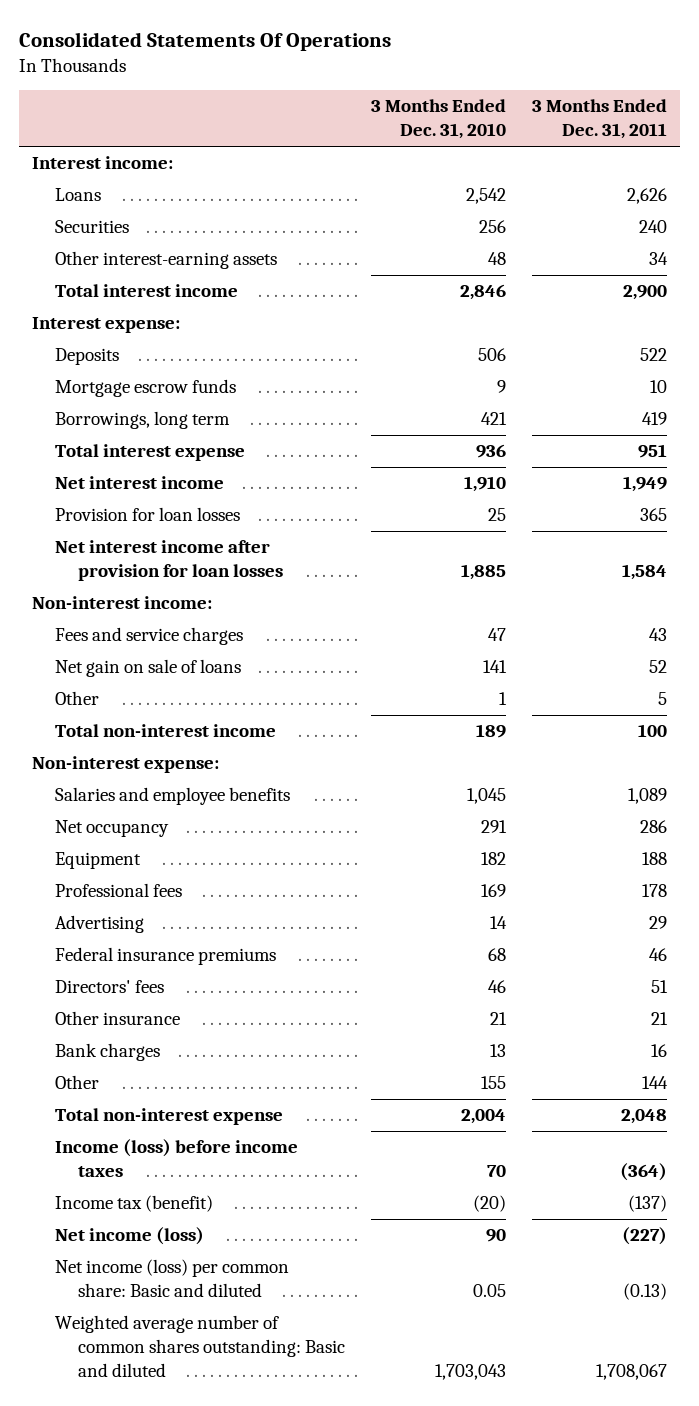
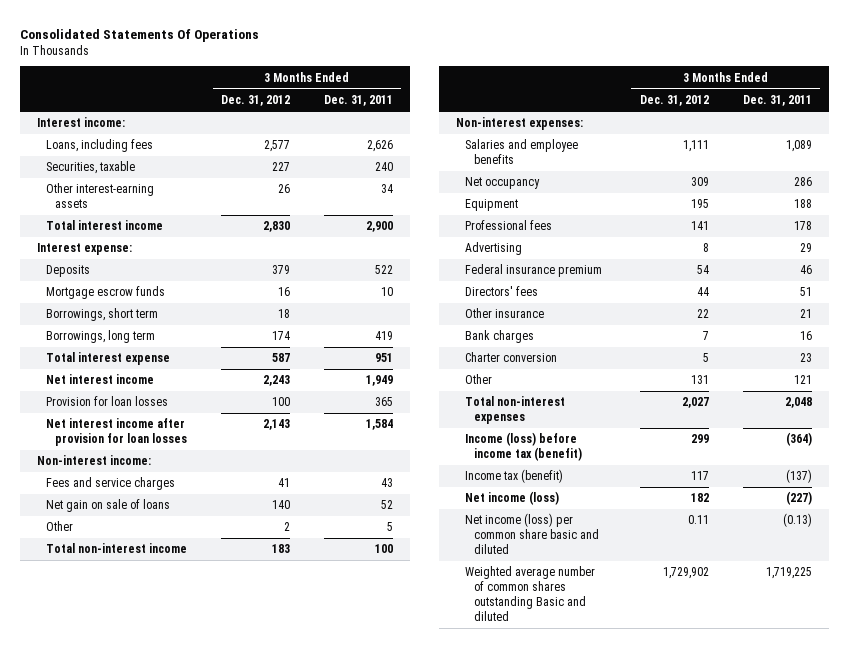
- | 3 Months Ended Dec. 31, 2010 | 3 Months Ended Dec. 31, 2011
+ | 3 Months Ended Dec. 31, 2012 | 3 Months Ended Dec. 31, 2011
- Loans | 2,542 | 2,626
- Securities | 256 | 240
+ Loans, including fees | 2,577 | 2,626
+ Securities, taxable | 227 | 240
+ Borrowings, short term | 18 |
- Non-interest expense:
+ Non-interest expenses:
- Federal insurance premiums | 68 | 46
+ Federal insurance premium | 54 | 46
- Other | 155 | 144
- Total non-interest expense | 2,004 | 2,048
- Income (loss) before income taxes | 70 | (364)
+ Charter conversion | 5 | 23
+ Other | 131 | 121
+ Total non-interest expenses | 2,027 | 2,048
+ Income (loss) before income tax (benefit) | 299 | (364)
- Net income (loss) per common share: Basic and diluted | 0.05 | (0.13)
- Weighted average number of common shares outstanding: Basic and diluted | 1,703,043 | 1,708,067
+ Net income (loss) per common share basic and diluted | 0.11 | (0.13)
+ Weighted average number of common shares outstanding Basic and diluted | 1,729,902 | 1,719,225

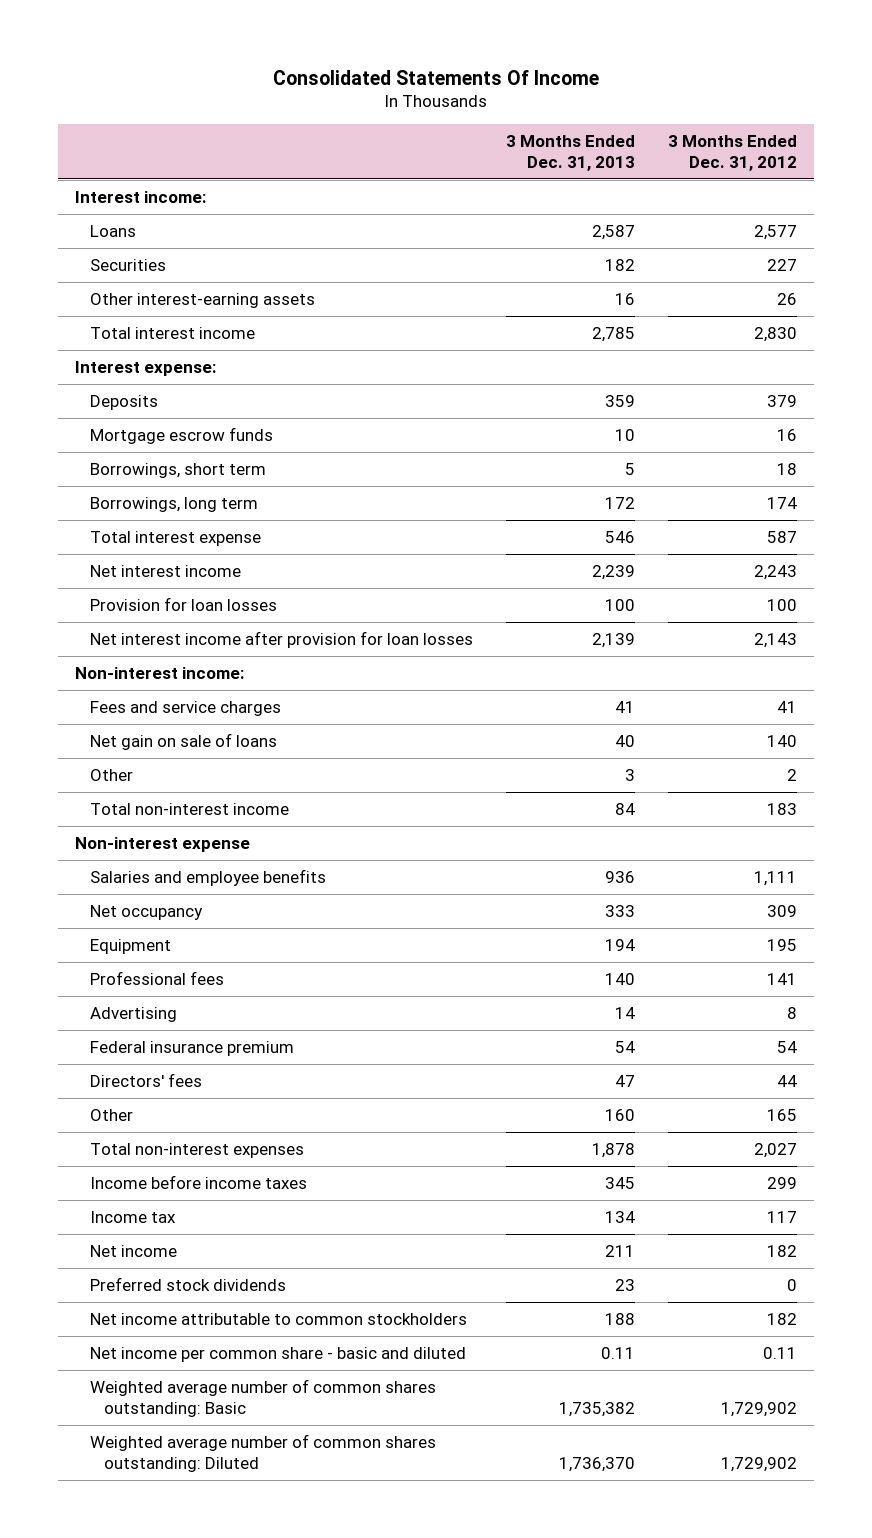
- Consolidated Statements Of Operations
+ Consolidated Statements Of Income
- | 3 Months Ended Dec. 31, 2012 | 3 Months Ended Dec. 31, 2011
+ | 3 Months Ended Dec. 31, 2013 | 3 Months Ended Dec. 31, 2012
- Loans, including fees | 2,577 | 2,626
- Securities, taxable | 227 | 240
+ Loans | 2,587 | 2,577
+ Securities | 182 | 227
- Non-interest expenses:
+ Non-interest expense
- Other insurance | 22 | 21
- Bank charges | 7 | 16
- Charter conversion | 5 | 23
- Other | 131 | 121
+ Other | 160 | 165
- Income (loss) before income tax (benefit) | 299 | (364)
- Income tax (benefit) | 117 | (137)
- Net income (loss) | 182 | (227)
- Net income (loss) per common share basic and diluted | 0.11 | (0.13)
- Weighted average number of common shares outstanding Basic and diluted | 1,729,902 | 1,719,225
+ Income before income taxes | 345 | 299
+ Income tax | 134 | 117
+ Net income | 211 | 182
+ Preferred stock dividends | 23 | 0
+ Net income attributable to common stockholders | 188 | 182
+ Net income per common share - basic and diluted | 0.11 | 0.11
+ Weighted average number of common shares outstanding: Basic | 1,735,382 | 1,729,902
+ Weighted average number of common shares outstanding: Diluted | 1,736,370 | 1,729,902

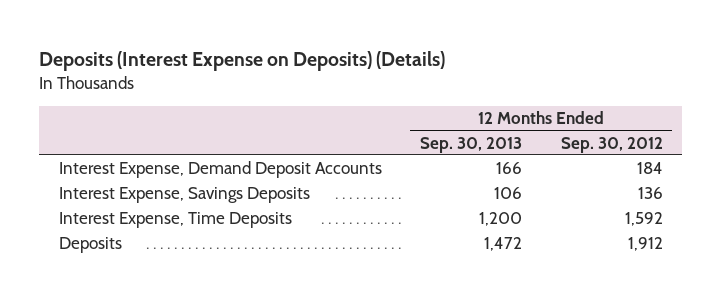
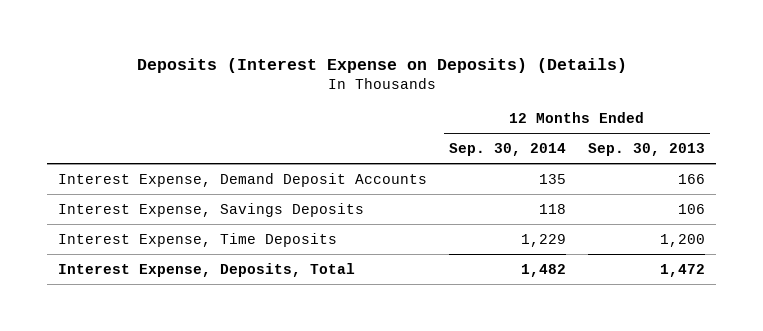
- | 12 Months Ended Sep. 30, 2013 | 12 Months Ended Sep. 30, 2012
+ | 12 Months Ended Sep. 30, 2014 | 12 Months Ended Sep. 30, 2013
- Deposits | 1,472 | 1,912
+ Interest Expense, Deposits, Total | 1,482 | 1,472

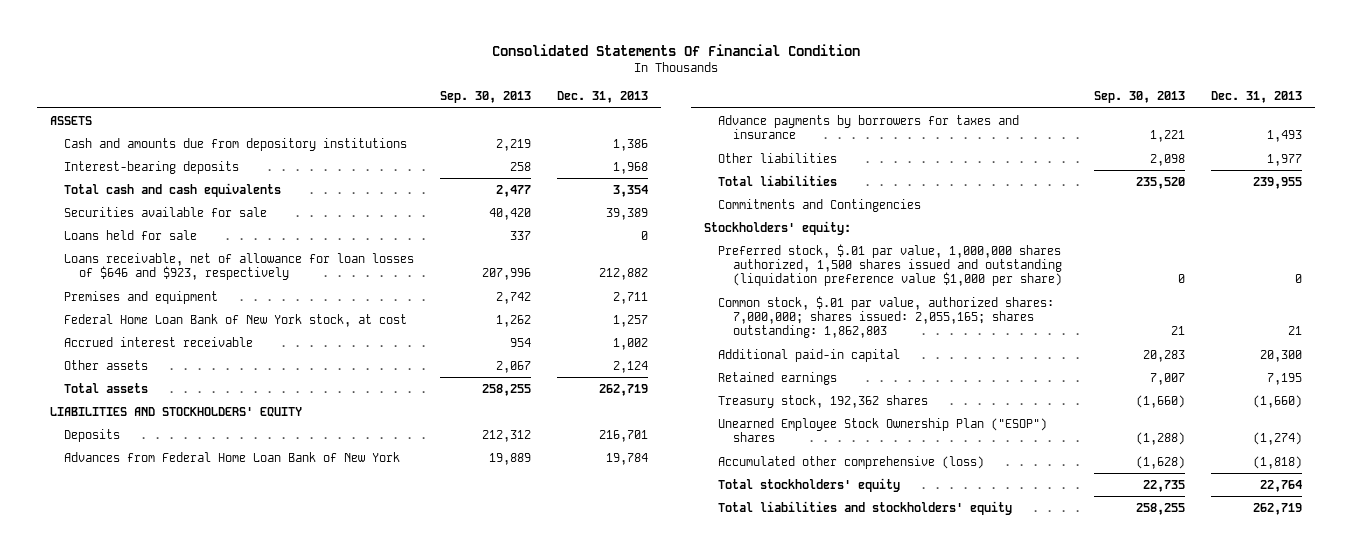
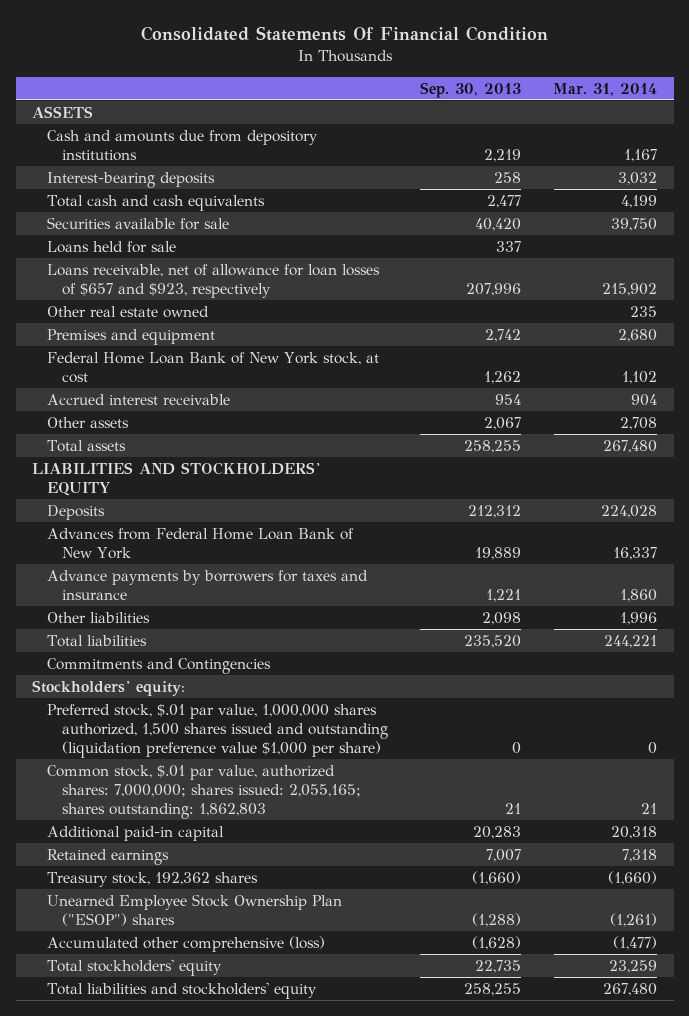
- | Sep. 30, 2013 | Dec. 31, 2013
+ | Sep. 30, 2013 | Mar. 31, 2014
- Loans receivable, net of allowance for loan losses of $646 and $923, respectively | 207,996 | 212,882
+ Loans receivable, net of allowance for loan losses of $657 and $923, respectively | 207,996 | 215,902
+ Other real estate owned | | 235

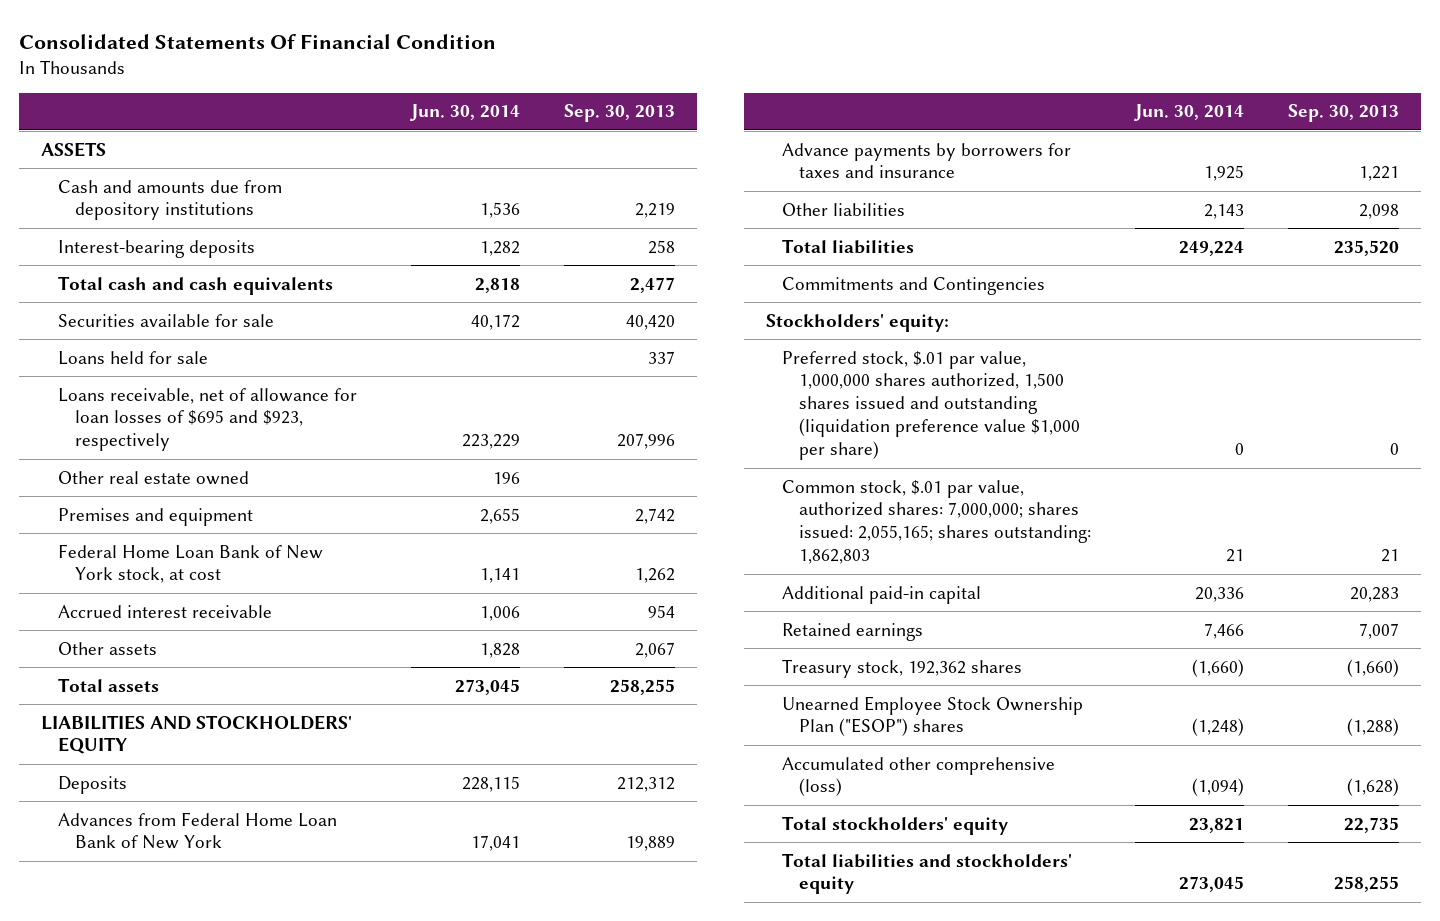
- | Sep. 30, 2013 | Mar. 31, 2014
+ | Jun. 30, 2014 | Sep. 30, 2013
- Loans receivable, net of allowance for loan losses of $657 and $923, respectively | 207,996 | 215,902
+ Loans receivable, net of allowance for loan losses of $695 and $923, respectively | 223,229 | 207,996

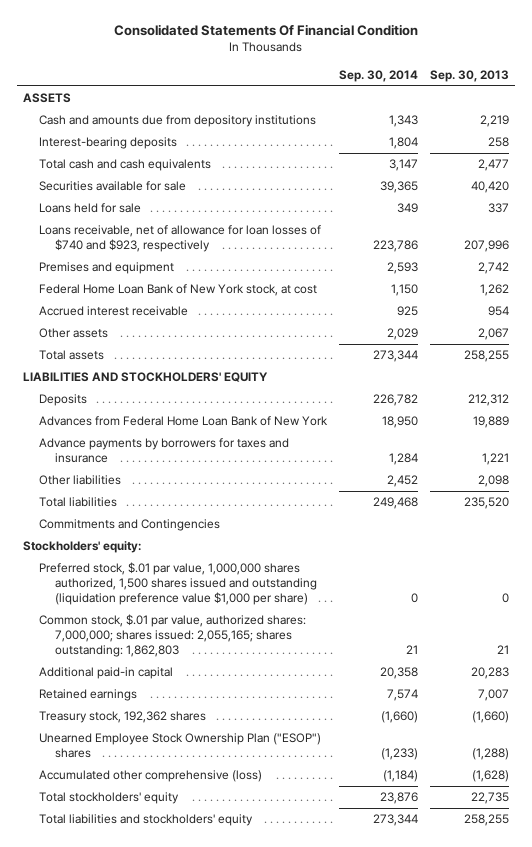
- | Jun. 30, 2014 | Sep. 30, 2013
+ | Sep. 30, 2014 | Sep. 30, 2013
- Loans receivable, net of allowance for loan losses of $695 and $923, respectively | 223,229 | 207,996
- Other real estate owned | 196 |
+ Loans receivable, net of allowance for loan losses of $740 and $923, respectively | 223,786 | 207,996

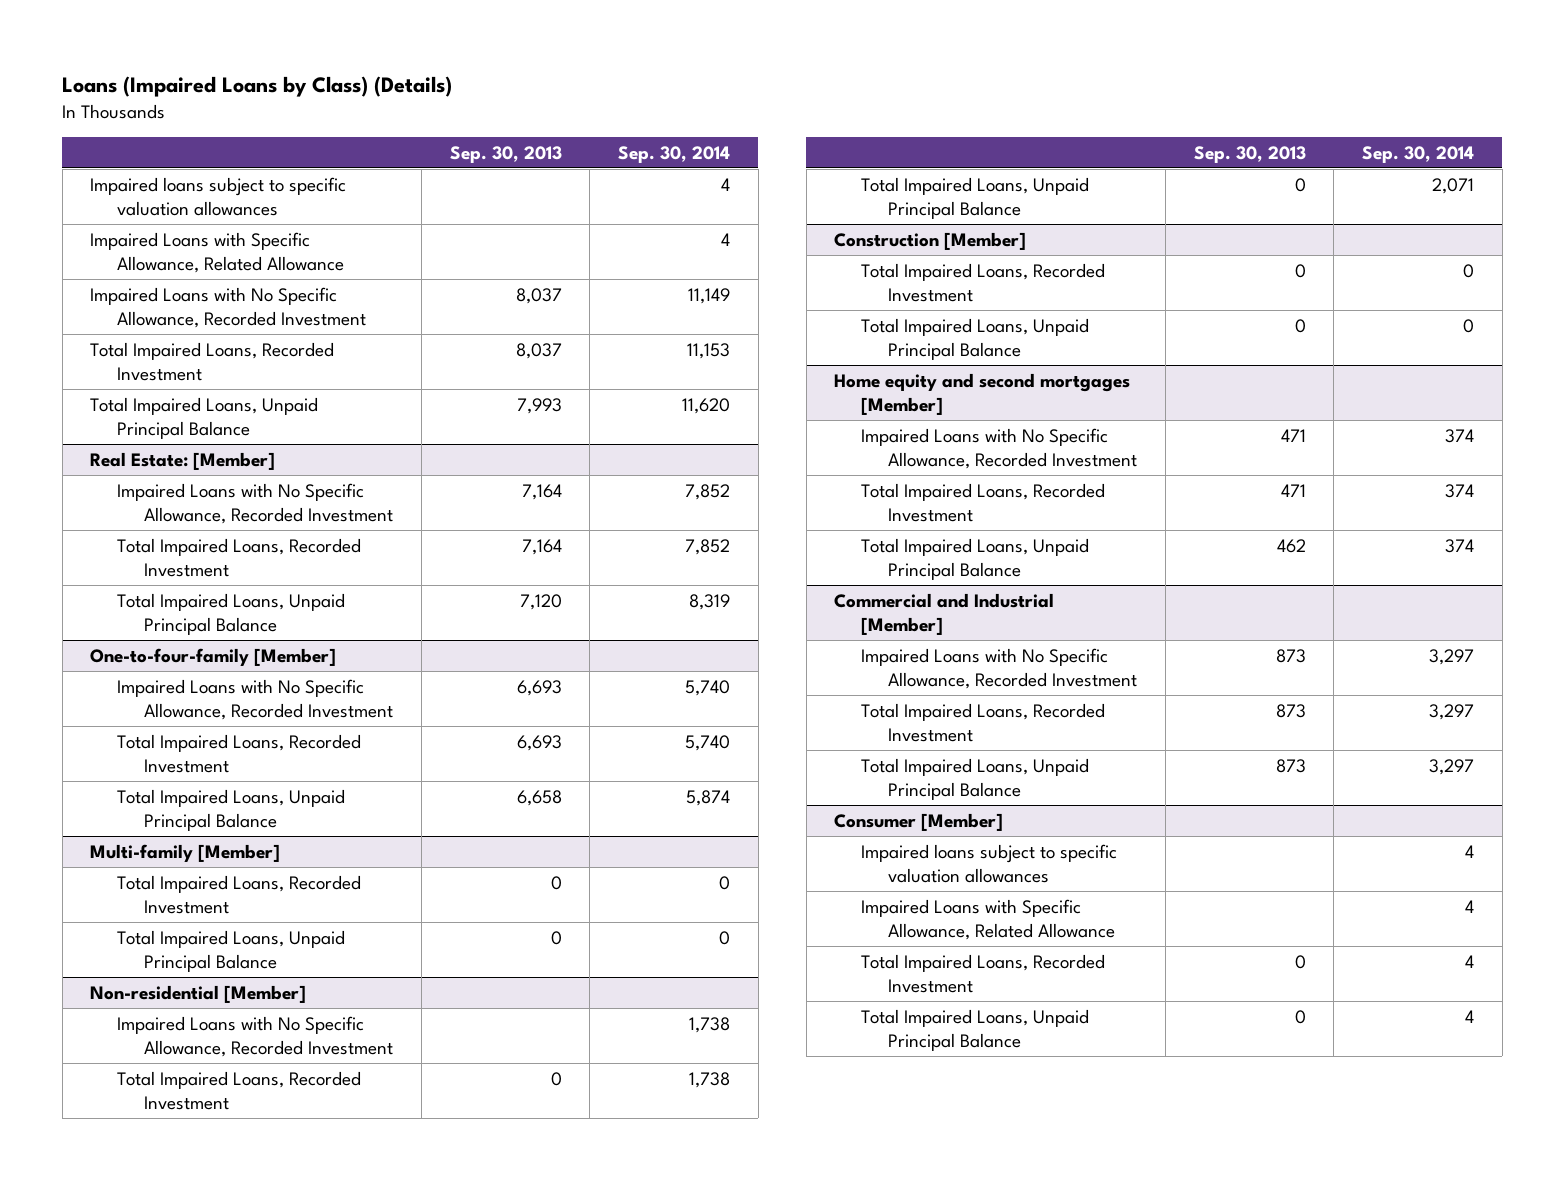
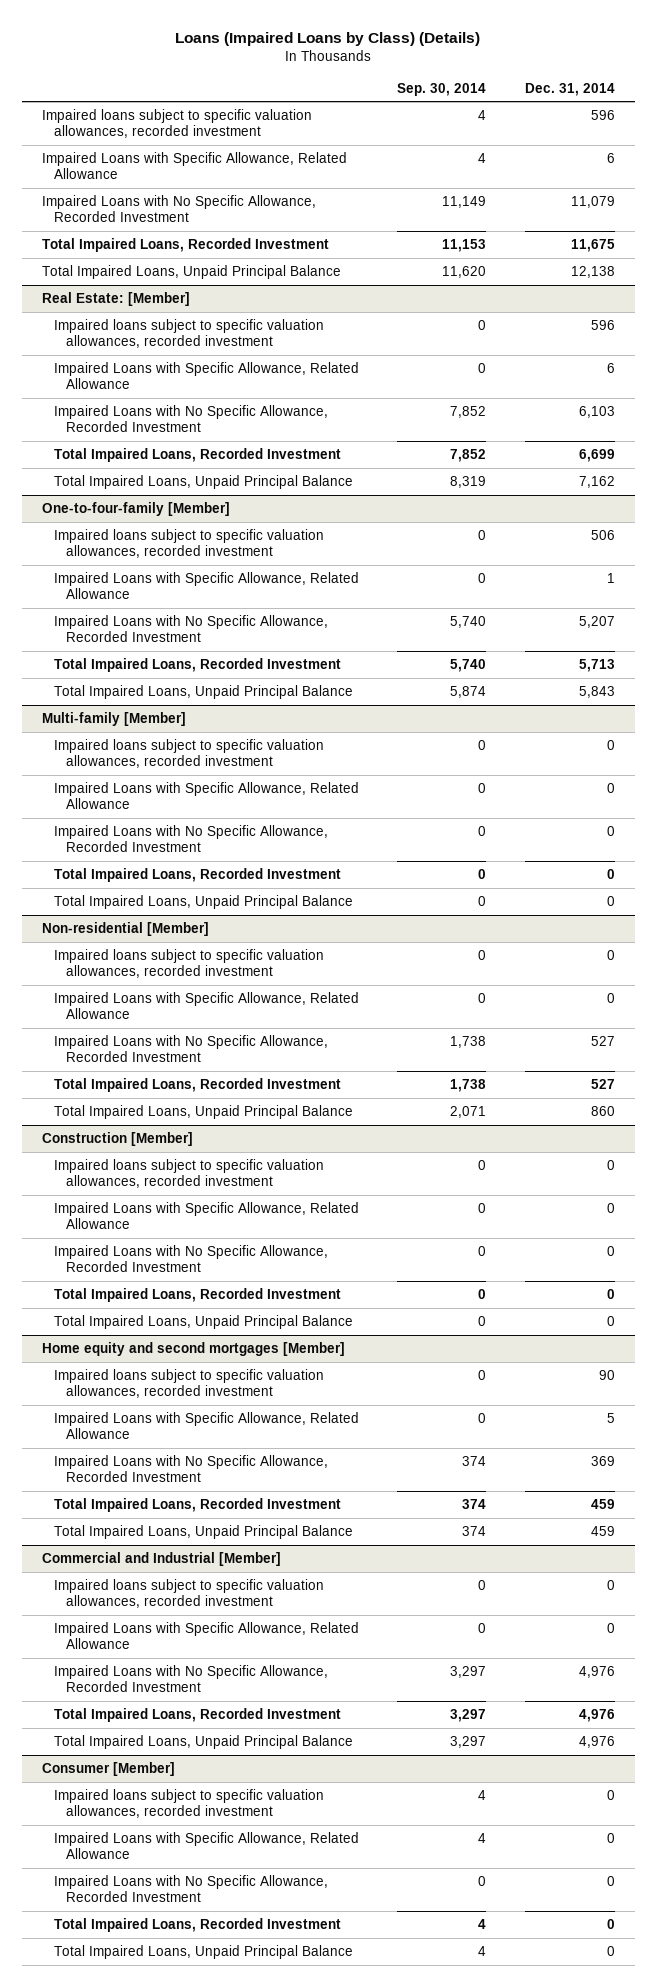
- | Sep. 30, 2013 | Sep. 30, 2014
+ | Sep. 30, 2014 | Dec. 31, 2014
- Impaired loans subject to specific valuation allowances | | 4
+ Impaired loans subject to specific valuation allowances, recorded investment | 4 | 596
@ Real Estate: [Member]
+ Impaired loans subject to specific valuation allowances, recorded investment | 0 | 596
+ Impaired Loans with Specific Allowance, Related Allowance | 0 | 6
@ One-to-four-family [Member]
+ Impaired loans subject to specific valuation allowances, recorded investment | 0 | 506
+ Impaired Loans with Specific Allowance, Related Allowance | 0 | 1
@ Multi-family [Member]
+ Impaired loans subject to specific valuation allowances, recorded investment | 0 | 0
+ Impaired Loans with Specific Allowance, Related Allowance | 0 | 0
+ Impaired Loans with No Specific Allowance, Recorded Investment | 0 | 0
@ Non-residential [Member]
+ Impaired loans subject to specific valuation allowances, recorded investment | 0 | 0
+ Impaired Loans with Specific Allowance, Related Allowance | 0 | 0
@ Construction [Member]
+ Impaired loans subject to specific valuation allowances, recorded investment | 0 | 0
+ Impaired Loans with Specific Allowance, Related Allowance | 0 | 0
+ Impaired Loans with No Specific Allowance, Recorded Investment | 0 | 0
@ Home equity and second mortgages [Member]
+ Impaired loans subject to specific valuation allowances, recorded investment | 0 | 90
+ Impaired Loans with Specific Allowance, Related Allowance | 0 | 5
@ Commercial and Industrial [Member]
+ Impaired loans subject to specific valuation allowances, recorded investment | 0 | 0
+ Impaired Loans with Specific Allowance, Related Allowance | 0 | 0
@ Consumer [Member]
- Impaired loans subject to specific valuation allowances | | 4
+ Impaired loans subject to specific valuation allowances, recorded investment | 4 | 0
+ Impaired Loans with No Specific Allowance, Recorded Investment | 0 | 0

